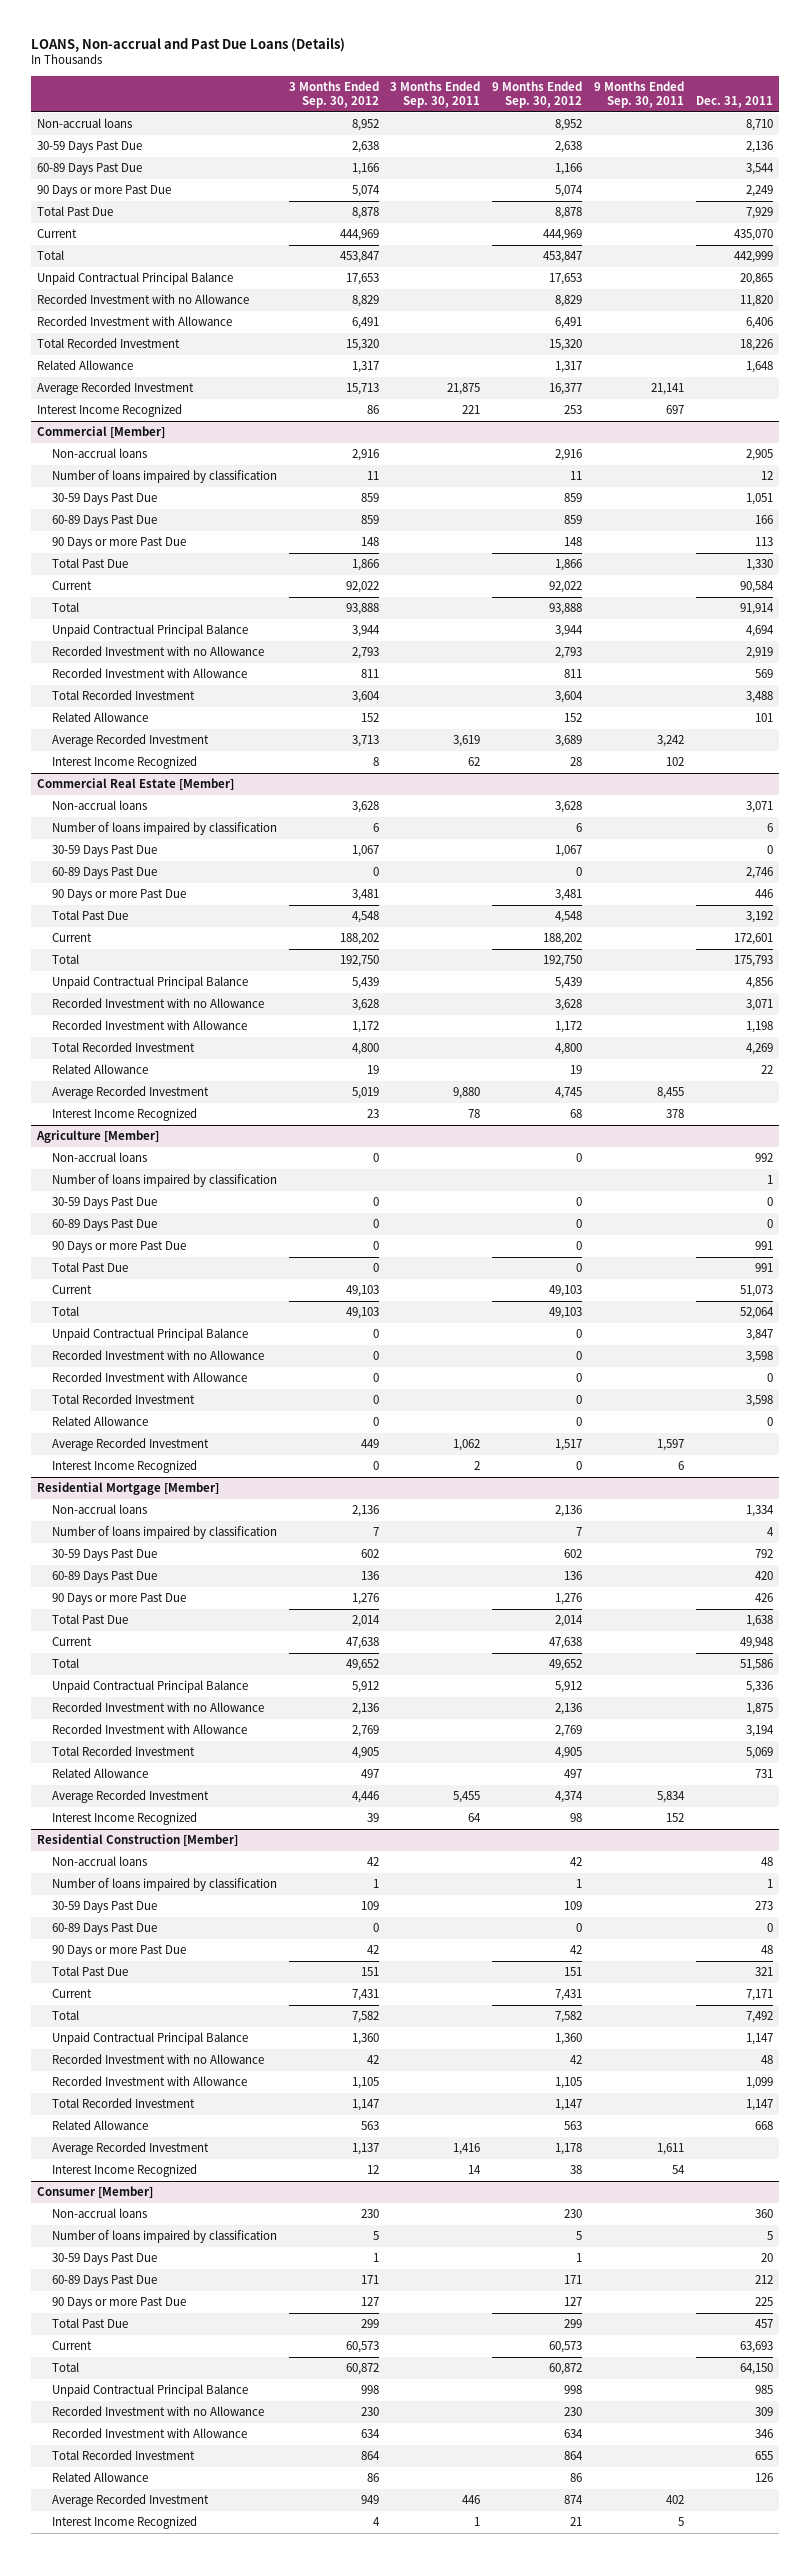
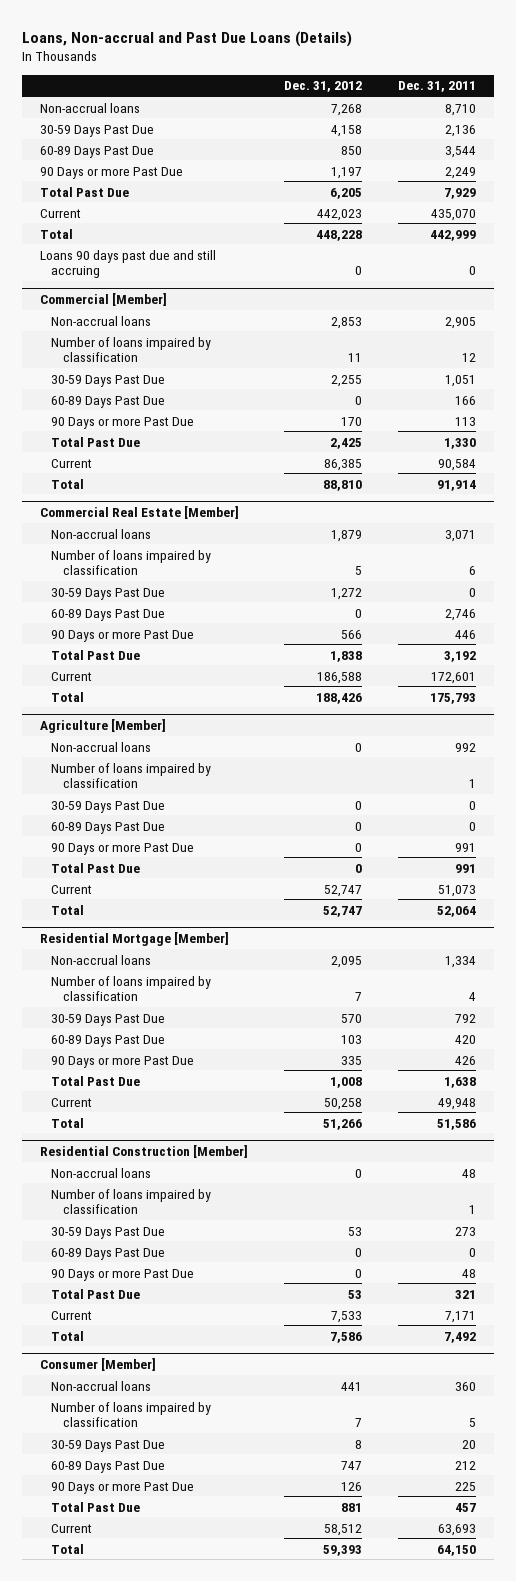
- LOANS, Non-accrual and Past Due Loans (Details)
+ Loans, Non-accrual and Past Due Loans (Details)
- | 3 Months Ended Sep. 30, 2012 | 3 Months Ended Sep. 30, 2011 | 9 Months Ended Sep. 30, 2012 | 9 Months Ended Sep. 30, 2011 | Dec. 31, 2011
+ | Dec. 31, 2012 | Dec. 31, 2011
- Unpaid Contractual Principal Balance | 17,653 | | 17,653 | | 20,865
- Recorded Investment with no Allowance | 8,829 | | 8,829 | | 11,820
- Recorded Investment with Allowance | 6,491 | | 6,491 | | 6,406
- Total Recorded Investment | 15,320 | | 15,320 | | 18,226
- Related Allowance | 1,317 | | 1,317 | | 1,648
- Average Recorded Investment | 15,713 | 21,875 | 16,377 | 21,141 |
- Interest Income Recognized | 86 | 221 | 253 | 697 |
+ Loans 90 days past due and still accruing | 0 | 0
@ Commercial [Member]
- Unpaid Contractual Principal Balance | 3,944 | | 3,944 | | 4,694
- Recorded Investment with no Allowance | 2,793 | | 2,793 | | 2,919
- Recorded Investment with Allowance | 811 | | 811 | | 569
- Total Recorded Investment | 3,604 | | 3,604 | | 3,488
- Related Allowance | 152 | | 152 | | 101
- Average Recorded Investment | 3,713 | 3,619 | 3,689 | 3,242 |
- Interest Income Recognized | 8 | 62 | 28 | 102 |
@ Commercial Real Estate [Member]
- Unpaid Contractual Principal Balance | 5,439 | | 5,439 | | 4,856
- Recorded Investment with no Allowance | 3,628 | | 3,628 | | 3,071
- Recorded Investment with Allowance | 1,172 | | 1,172 | | 1,198
- Total Recorded Investment | 4,800 | | 4,800 | | 4,269
- Related Allowance | 19 | | 19 | | 22
- Average Recorded Investment | 5,019 | 9,880 | 4,745 | 8,455 |
- Interest Income Recognized | 23 | 78 | 68 | 378 |
@ Agriculture [Member]
- Unpaid Contractual Principal Balance | 0 | | 0 | | 3,847
- Recorded Investment with no Allowance | 0 | | 0 | | 3,598
- Recorded Investment with Allowance | 0 | | 0 | | 0
- Total Recorded Investment | 0 | | 0 | | 3,598
- Related Allowance | 0 | | 0 | | 0
- Average Recorded Investment | 449 | 1,062 | 1,517 | 1,597 |
- Interest Income Recognized | 0 | 2 | 0 | 6 |
@ Residential Mortgage [Member]
- Unpaid Contractual Principal Balance | 5,912 | | 5,912 | | 5,336
- Recorded Investment with no Allowance | 2,136 | | 2,136 | | 1,875
- Recorded Investment with Allowance | 2,769 | | 2,769 | | 3,194
- Total Recorded Investment | 4,905 | | 4,905 | | 5,069
- Related Allowance | 497 | | 497 | | 731
- Average Recorded Investment | 4,446 | 5,455 | 4,374 | 5,834 |
- Interest Income Recognized | 39 | 64 | 98 | 152 |
@ Residential Construction [Member]
- Unpaid Contractual Principal Balance | 1,360 | | 1,360 | | 1,147
- Recorded Investment with no Allowance | 42 | | 42 | | 48
- Recorded Investment with Allowance | 1,105 | | 1,105 | | 1,099
- Total Recorded Investment | 1,147 | | 1,147 | | 1,147
- Related Allowance | 563 | | 563 | | 668
- Average Recorded Investment | 1,137 | 1,416 | 1,178 | 1,611 |
- Interest Income Recognized | 12 | 14 | 38 | 54 |
@ Consumer [Member]
- Unpaid Contractual Principal Balance | 998 | | 998 | | 985
- Recorded Investment with no Allowance | 230 | | 230 | | 309
- Recorded Investment with Allowance | 634 | | 634 | | 346
- Total Recorded Investment | 864 | | 864 | | 655
- Related Allowance | 86 | | 86 | | 126
- Average Recorded Investment | 949 | 446 | 874 | 402 |
- Interest Income Recognized | 4 | 1 | 21 | 5 |

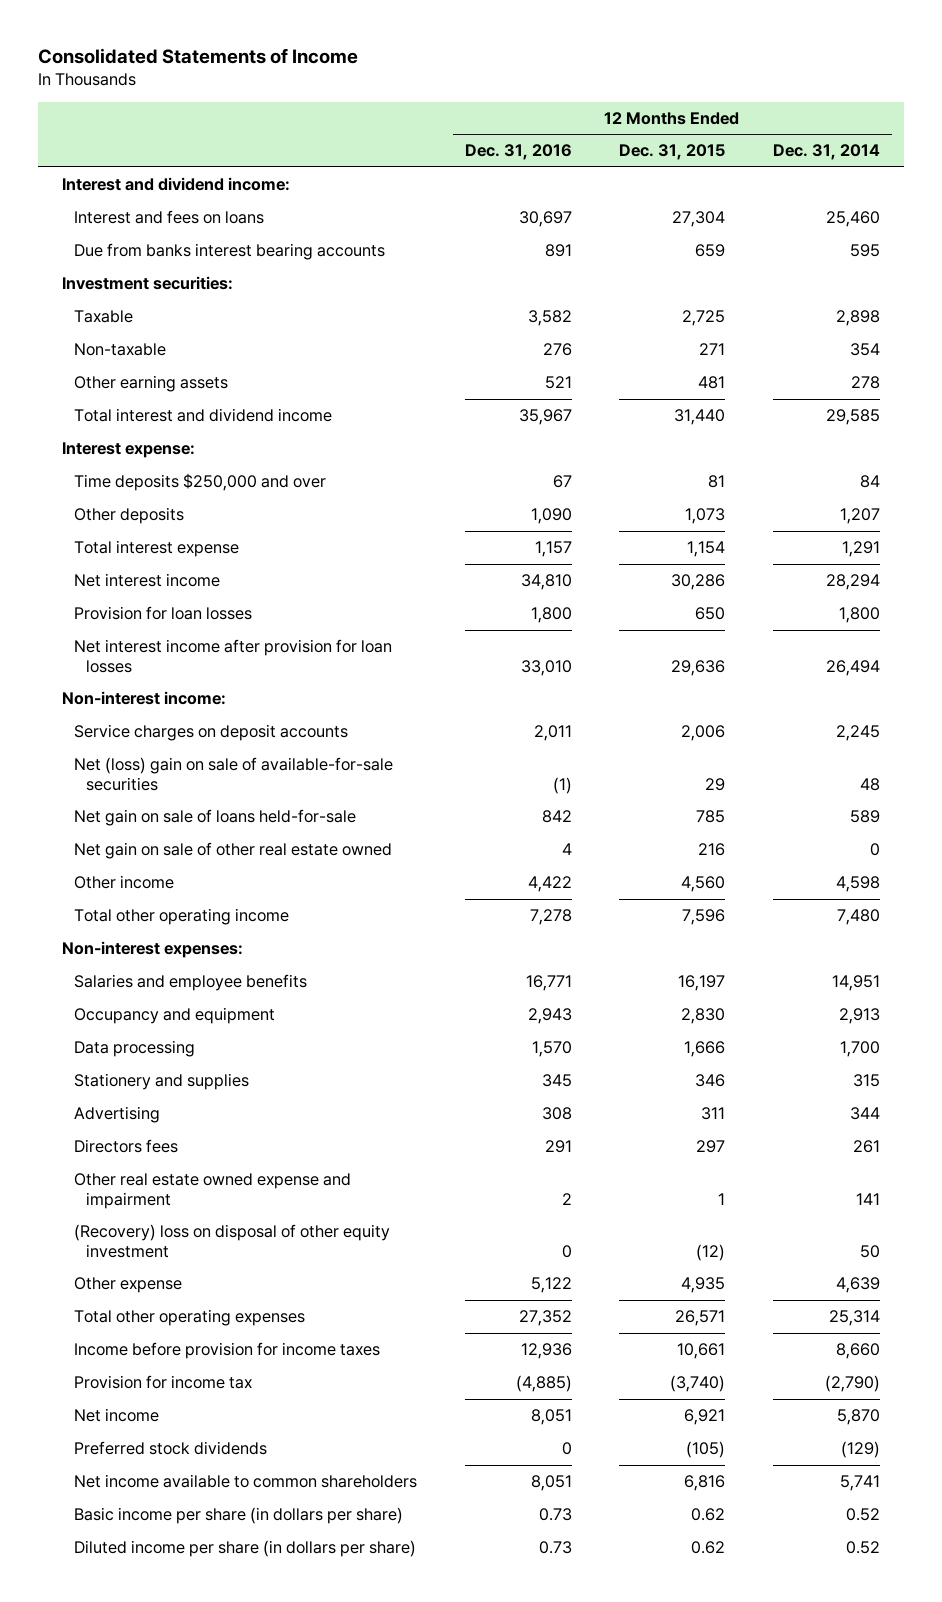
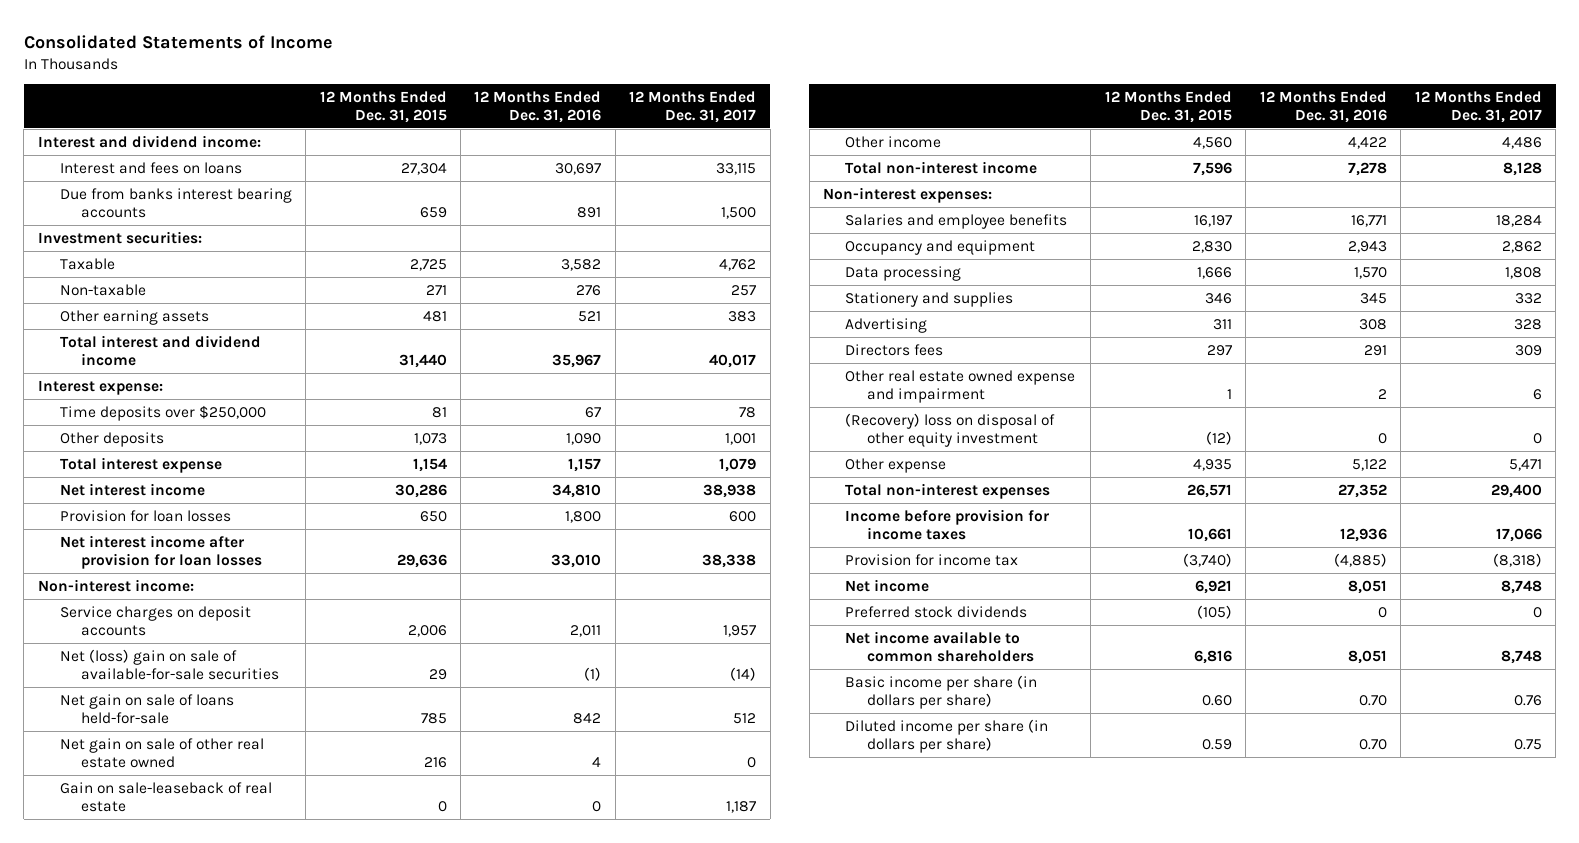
- | 12 Months Ended Dec. 31, 2016 | 12 Months Ended Dec. 31, 2015 | 12 Months Ended Dec. 31, 2014
+ | 12 Months Ended Dec. 31, 2015 | 12 Months Ended Dec. 31, 2016 | 12 Months Ended Dec. 31, 2017
- Time deposits $250,000 and over | 67 | 81 | 84
+ Time deposits over $250,000 | 81 | 67 | 78
+ Gain on sale-leaseback of real estate | 0 | 0 | 1,187
- Total other operating income | 7,278 | 7,596 | 7,480
+ Total non-interest income | 7,596 | 7,278 | 8,128
- Total other operating expenses | 27,352 | 26,571 | 25,314
+ Total non-interest expenses | 26,571 | 27,352 | 29,400
- Basic income per share (in dollars per share) | 0.73 | 0.62 | 0.52
- Diluted income per share (in dollars per share) | 0.73 | 0.62 | 0.52
+ Basic income per share (in dollars per share) | 0.60 | 0.70 | 0.76
+ Diluted income per share (in dollars per share) | 0.59 | 0.70 | 0.75

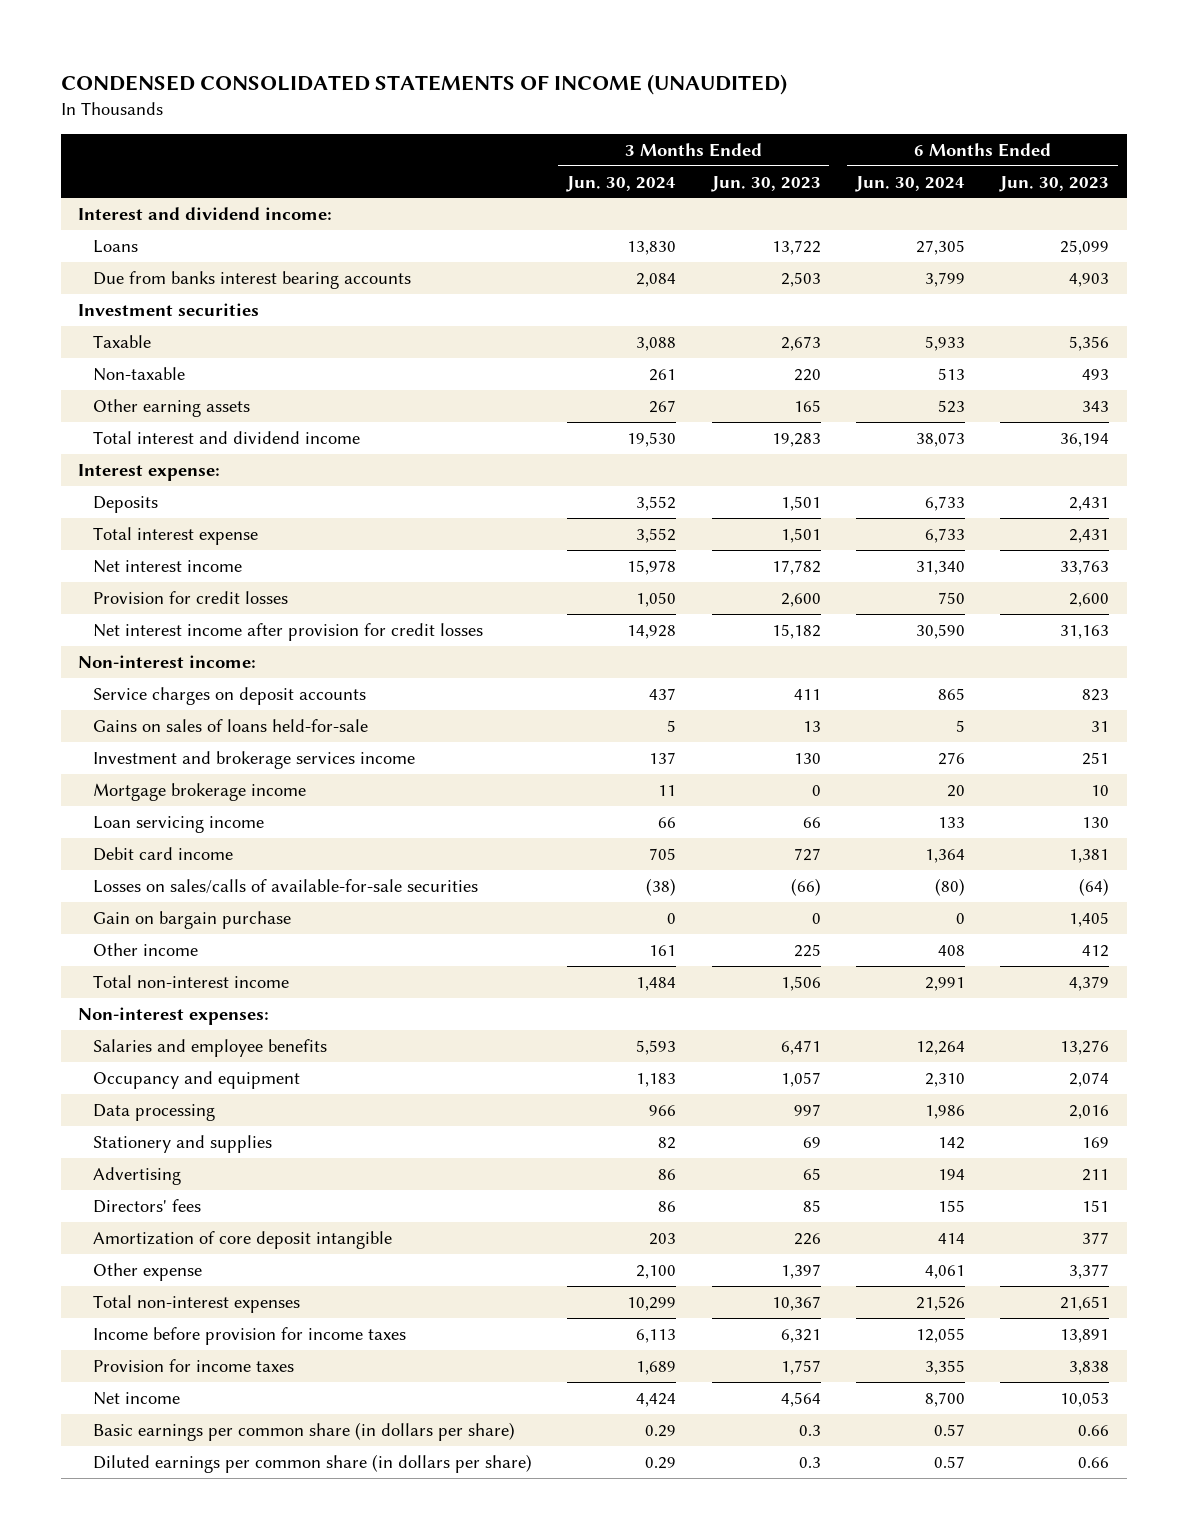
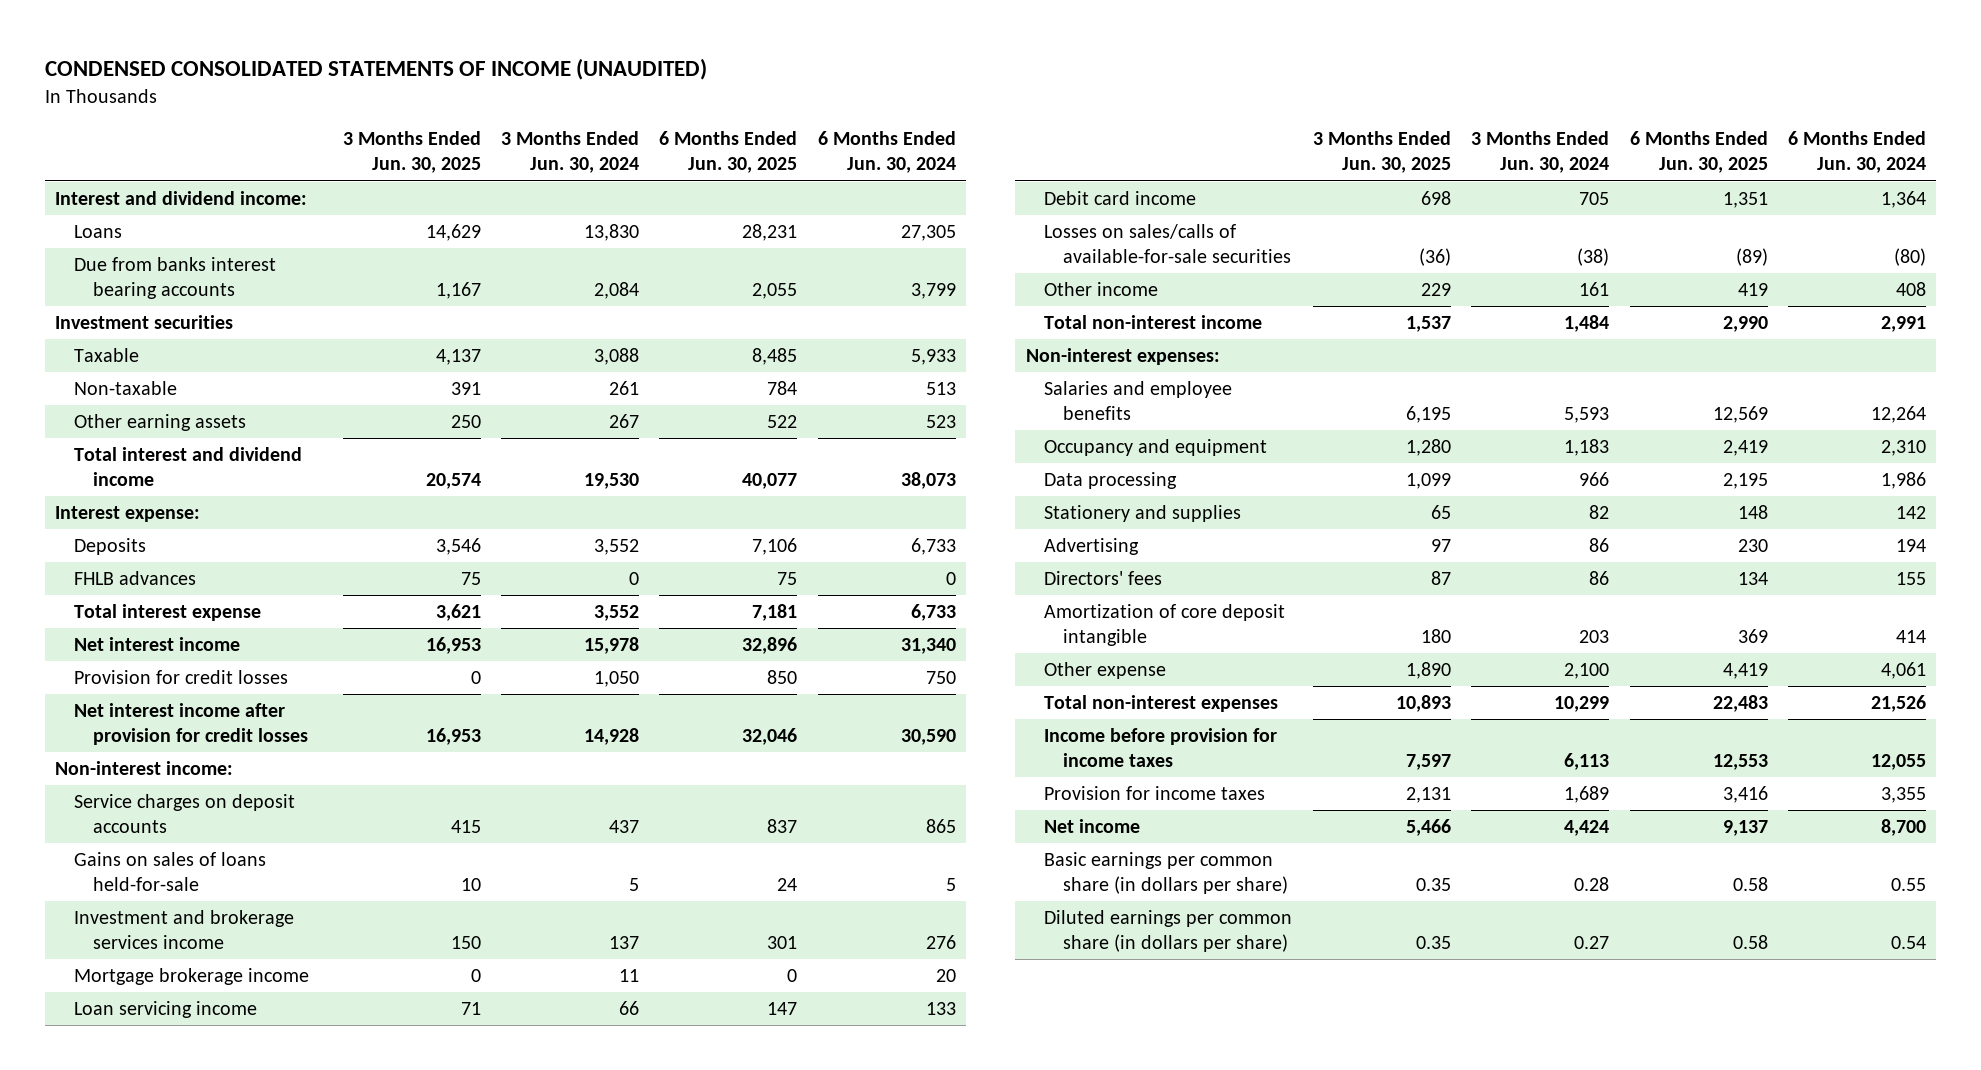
- | 3 Months Ended Jun. 30, 2024 | 3 Months Ended Jun. 30, 2023 | 6 Months Ended Jun. 30, 2024 | 6 Months Ended Jun. 30, 2023
+ | 3 Months Ended Jun. 30, 2025 | 3 Months Ended Jun. 30, 2024 | 6 Months Ended Jun. 30, 2025 | 6 Months Ended Jun. 30, 2024
+ FHLB advances | 75 | 0 | 75 | 0
- Gain on bargain purchase | 0 | 0 | 0 | 1,405
- Basic earnings per common share (in dollars per share) | 0.29 | 0.3 | 0.57 | 0.66
- Diluted earnings per common share (in dollars per share) | 0.29 | 0.3 | 0.57 | 0.66
+ Basic earnings per common share (in dollars per share) | 0.35 | 0.28 | 0.58 | 0.55
+ Diluted earnings per common share (in dollars per share) | 0.35 | 0.27 | 0.58 | 0.54

